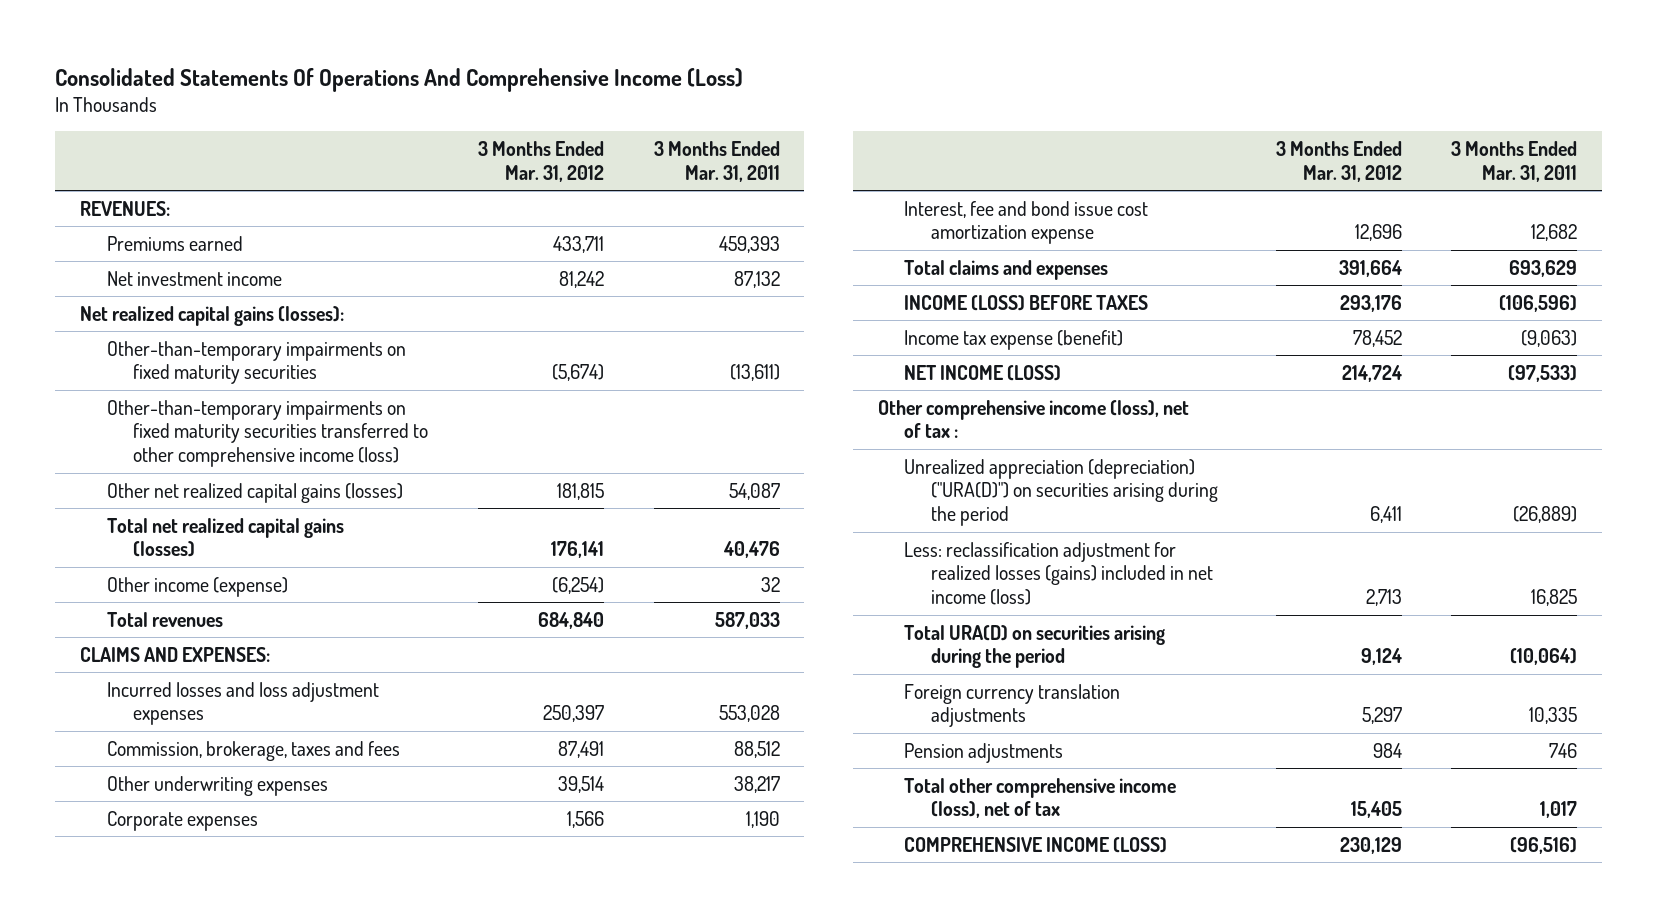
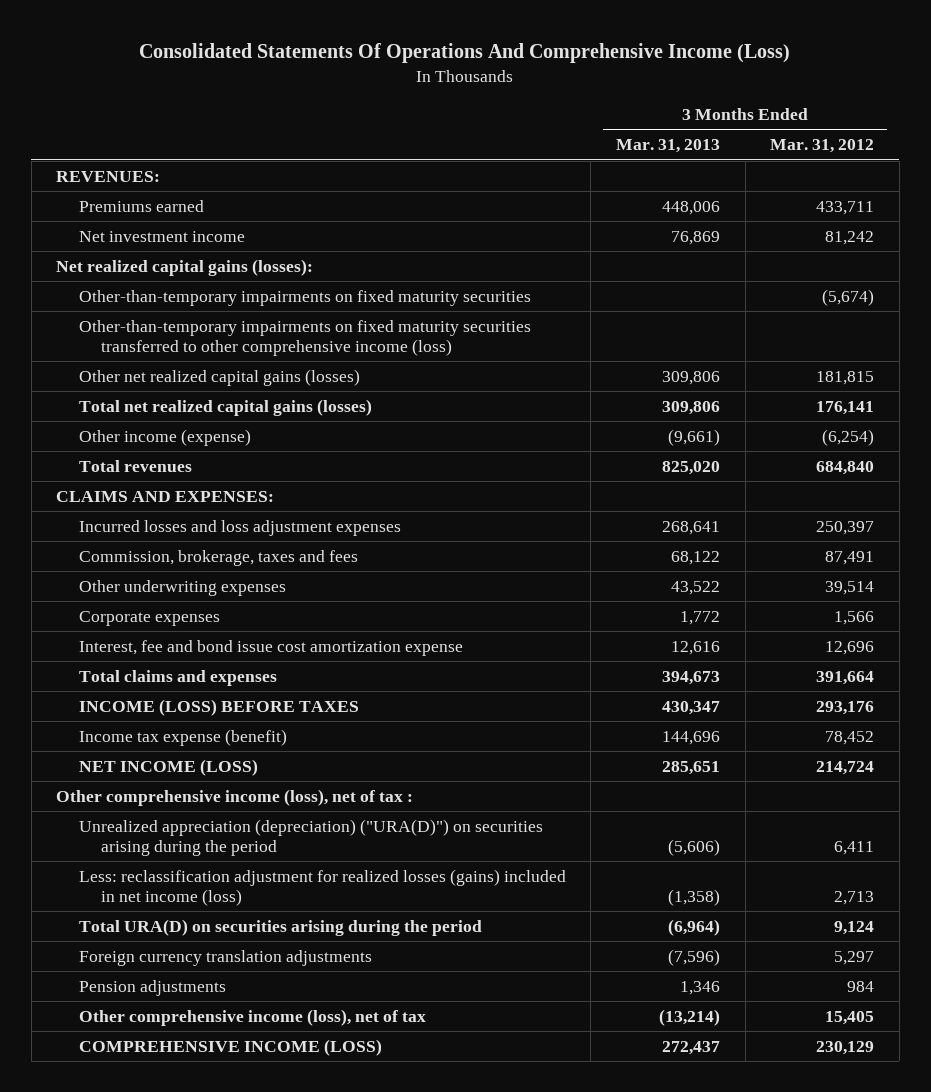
- | 3 Months Ended Mar. 31, 2012 | 3 Months Ended Mar. 31, 2011
+ | 3 Months Ended Mar. 31, 2013 | 3 Months Ended Mar. 31, 2012
- Total other comprehensive income (loss), net of tax | 15,405 | 1,017
+ Other comprehensive income (loss), net of tax | (13,214) | 15,405

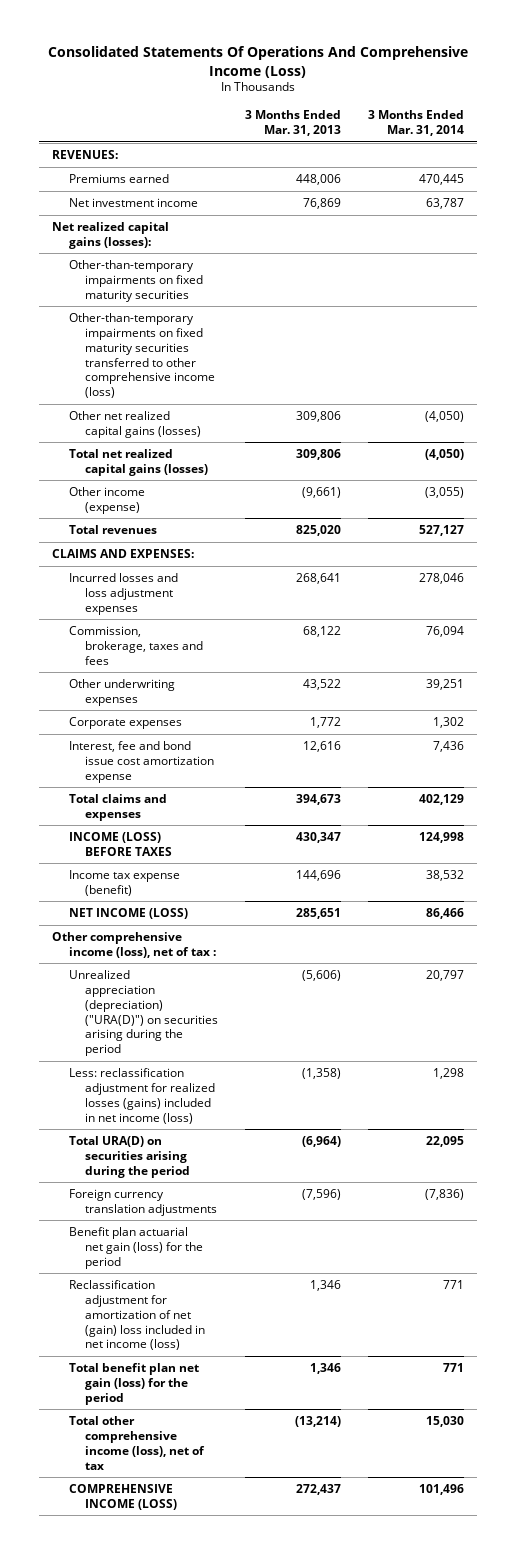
- | 3 Months Ended Mar. 31, 2013 | 3 Months Ended Mar. 31, 2012
+ | 3 Months Ended Mar. 31, 2013 | 3 Months Ended Mar. 31, 2014
- Pension adjustments | 1,346 | 984
- Other comprehensive income (loss), net of tax | (13,214) | 15,405
+ Benefit plan actuarial net gain (loss) for the period
+ Reclassification adjustment for amortization of net (gain) loss included in net income (loss) | 1,346 | 771
+ Total benefit plan net gain (loss) for the period | 1,346 | 771
+ Total other comprehensive income (loss), net of tax | (13,214) | 15,030

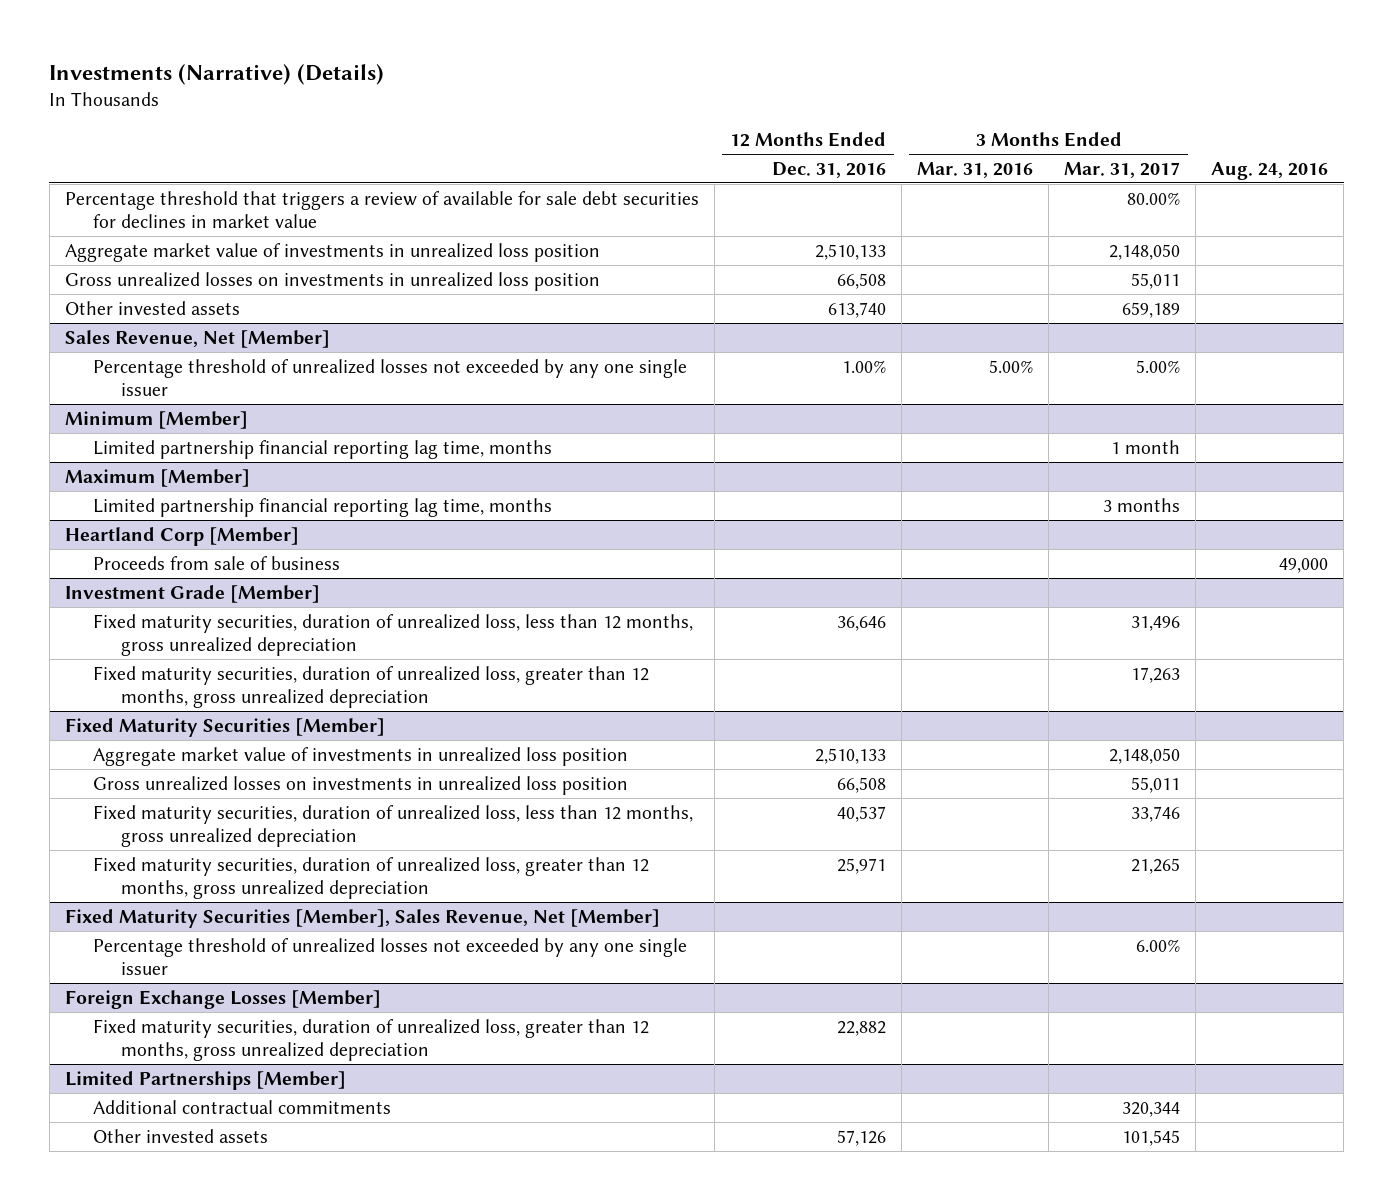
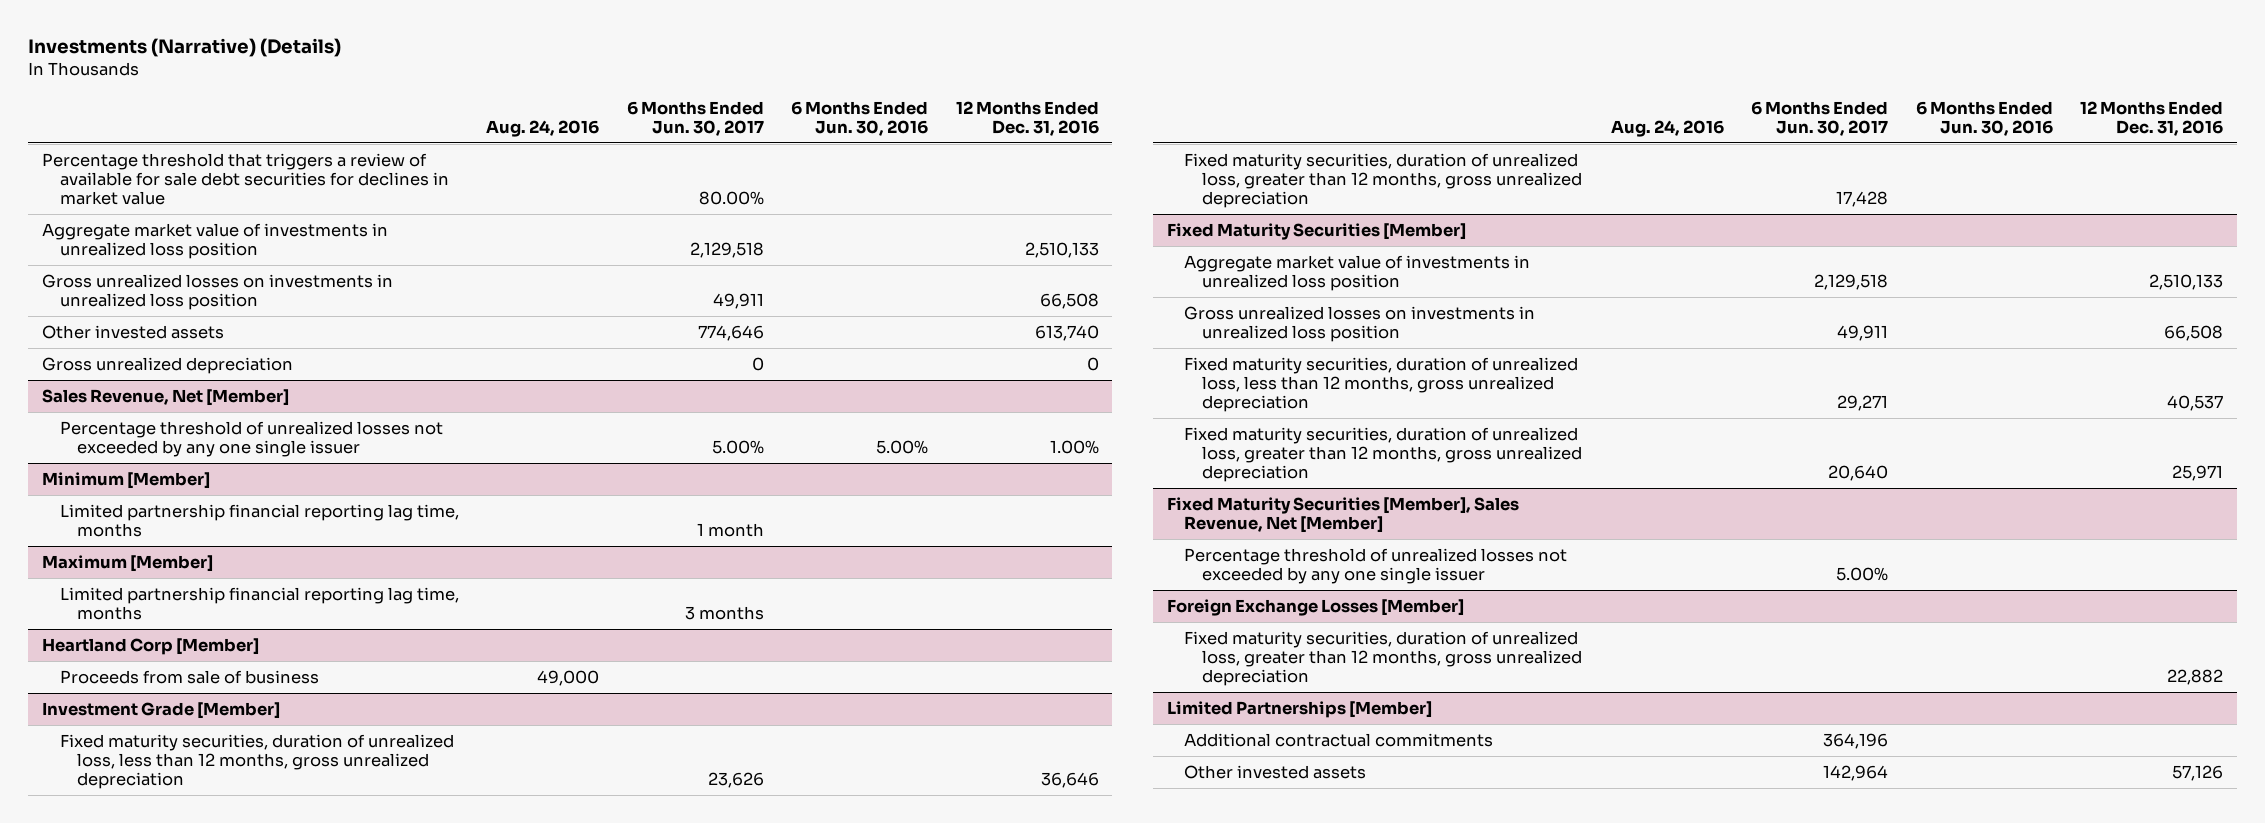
- | 12 Months Ended Dec. 31, 2016 | 3 Months Ended Mar. 31, 2016 | 3 Months Ended Mar. 31, 2017 | Aug. 24, 2016
+ | Aug. 24, 2016 | 6 Months Ended Jun. 30, 2017 | 6 Months Ended Jun. 30, 2016 | 12 Months Ended Dec. 31, 2016
+ Gross unrealized depreciation | | 0 | | 0

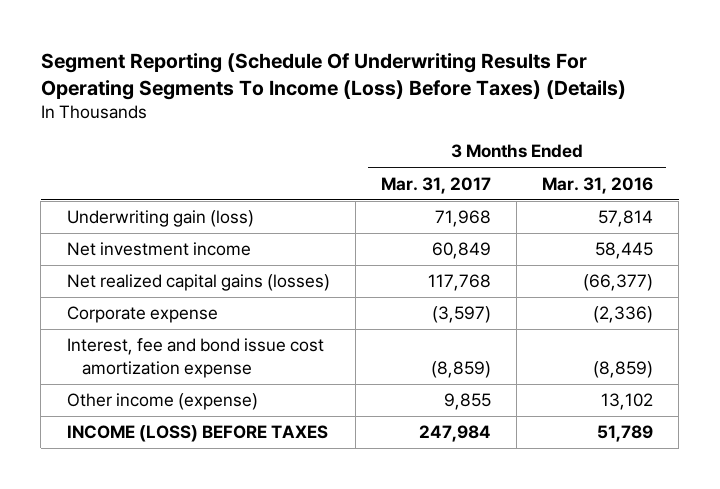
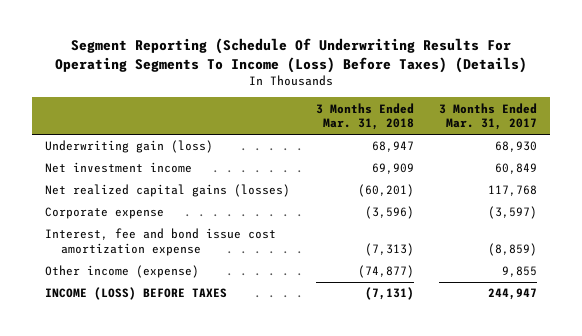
- | 3 Months Ended Mar. 31, 2017 | 3 Months Ended Mar. 31, 2016
+ | 3 Months Ended Mar. 31, 2018 | 3 Months Ended Mar. 31, 2017
- Underwriting gain (loss) | 71,968 | 57,814
+ Underwriting gain (loss) | 68,947 | 68,930
- INCOME (LOSS) BEFORE TAXES | 247,984 | 51,789
+ INCOME (LOSS) BEFORE TAXES | (7,131) | 244,947

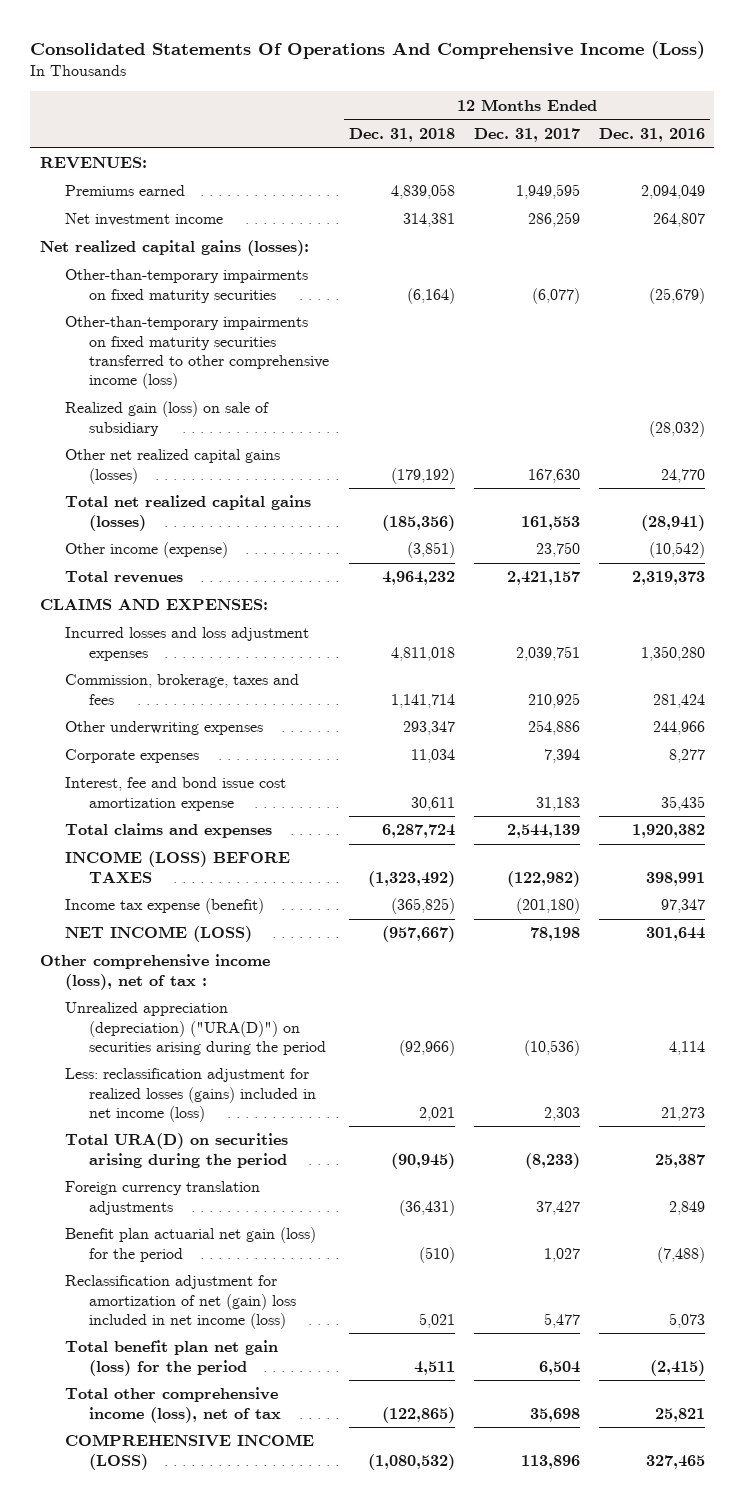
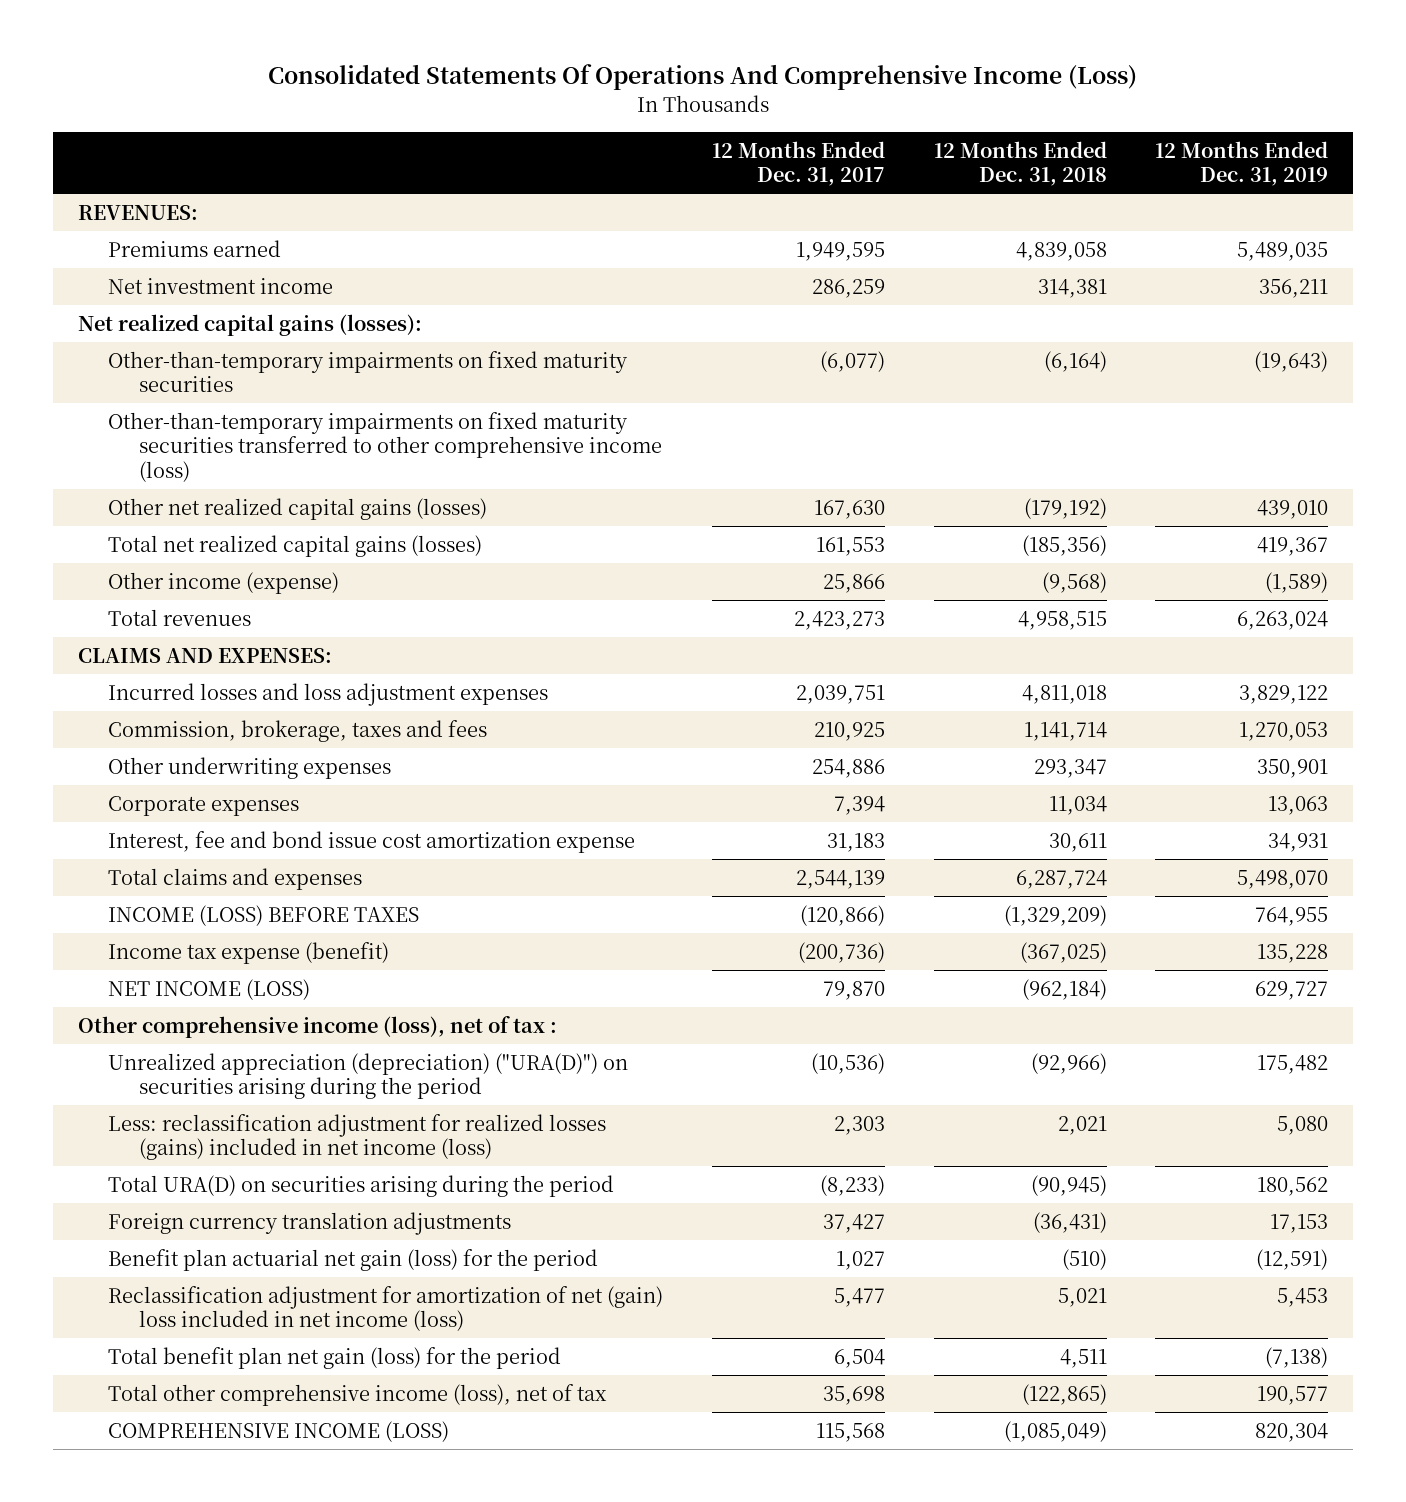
- | 12 Months Ended Dec. 31, 2018 | 12 Months Ended Dec. 31, 2017 | 12 Months Ended Dec. 31, 2016
+ | 12 Months Ended Dec. 31, 2017 | 12 Months Ended Dec. 31, 2018 | 12 Months Ended Dec. 31, 2019
- Realized gain (loss) on sale of subsidiary | | | (28,032)
- Other income (expense) | (3,851) | 23,750 | (10,542)
- Total revenues | 4,964,232 | 2,421,157 | 2,319,373
+ Other income (expense) | 25,866 | (9,568) | (1,589)
+ Total revenues | 2,423,273 | 4,958,515 | 6,263,024
- INCOME (LOSS) BEFORE TAXES | (1,323,492) | (122,982) | 398,991
- Income tax expense (benefit) | (365,825) | (201,180) | 97,347
- NET INCOME (LOSS) | (957,667) | 78,198 | 301,644
+ INCOME (LOSS) BEFORE TAXES | (120,866) | (1,329,209) | 764,955
+ Income tax expense (benefit) | (200,736) | (367,025) | 135,228
+ NET INCOME (LOSS) | 79,870 | (962,184) | 629,727
- COMPREHENSIVE INCOME (LOSS) | (1,080,532) | 113,896 | 327,465
+ COMPREHENSIVE INCOME (LOSS) | 115,568 | (1,085,049) | 820,304

